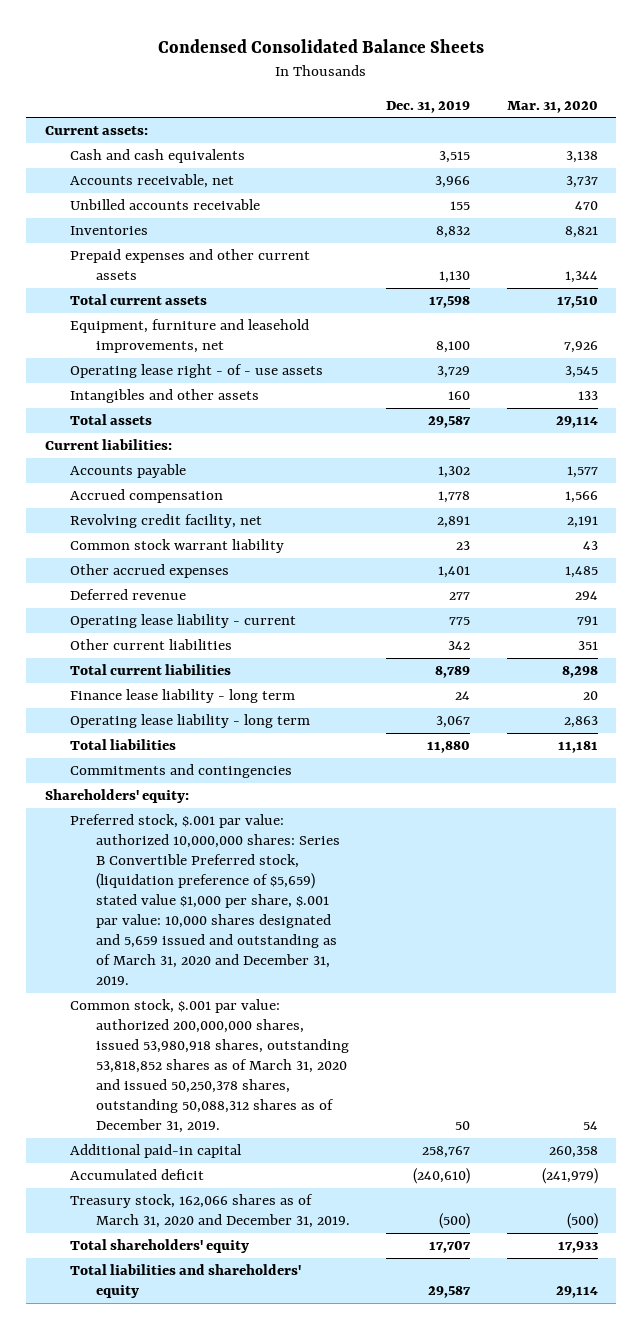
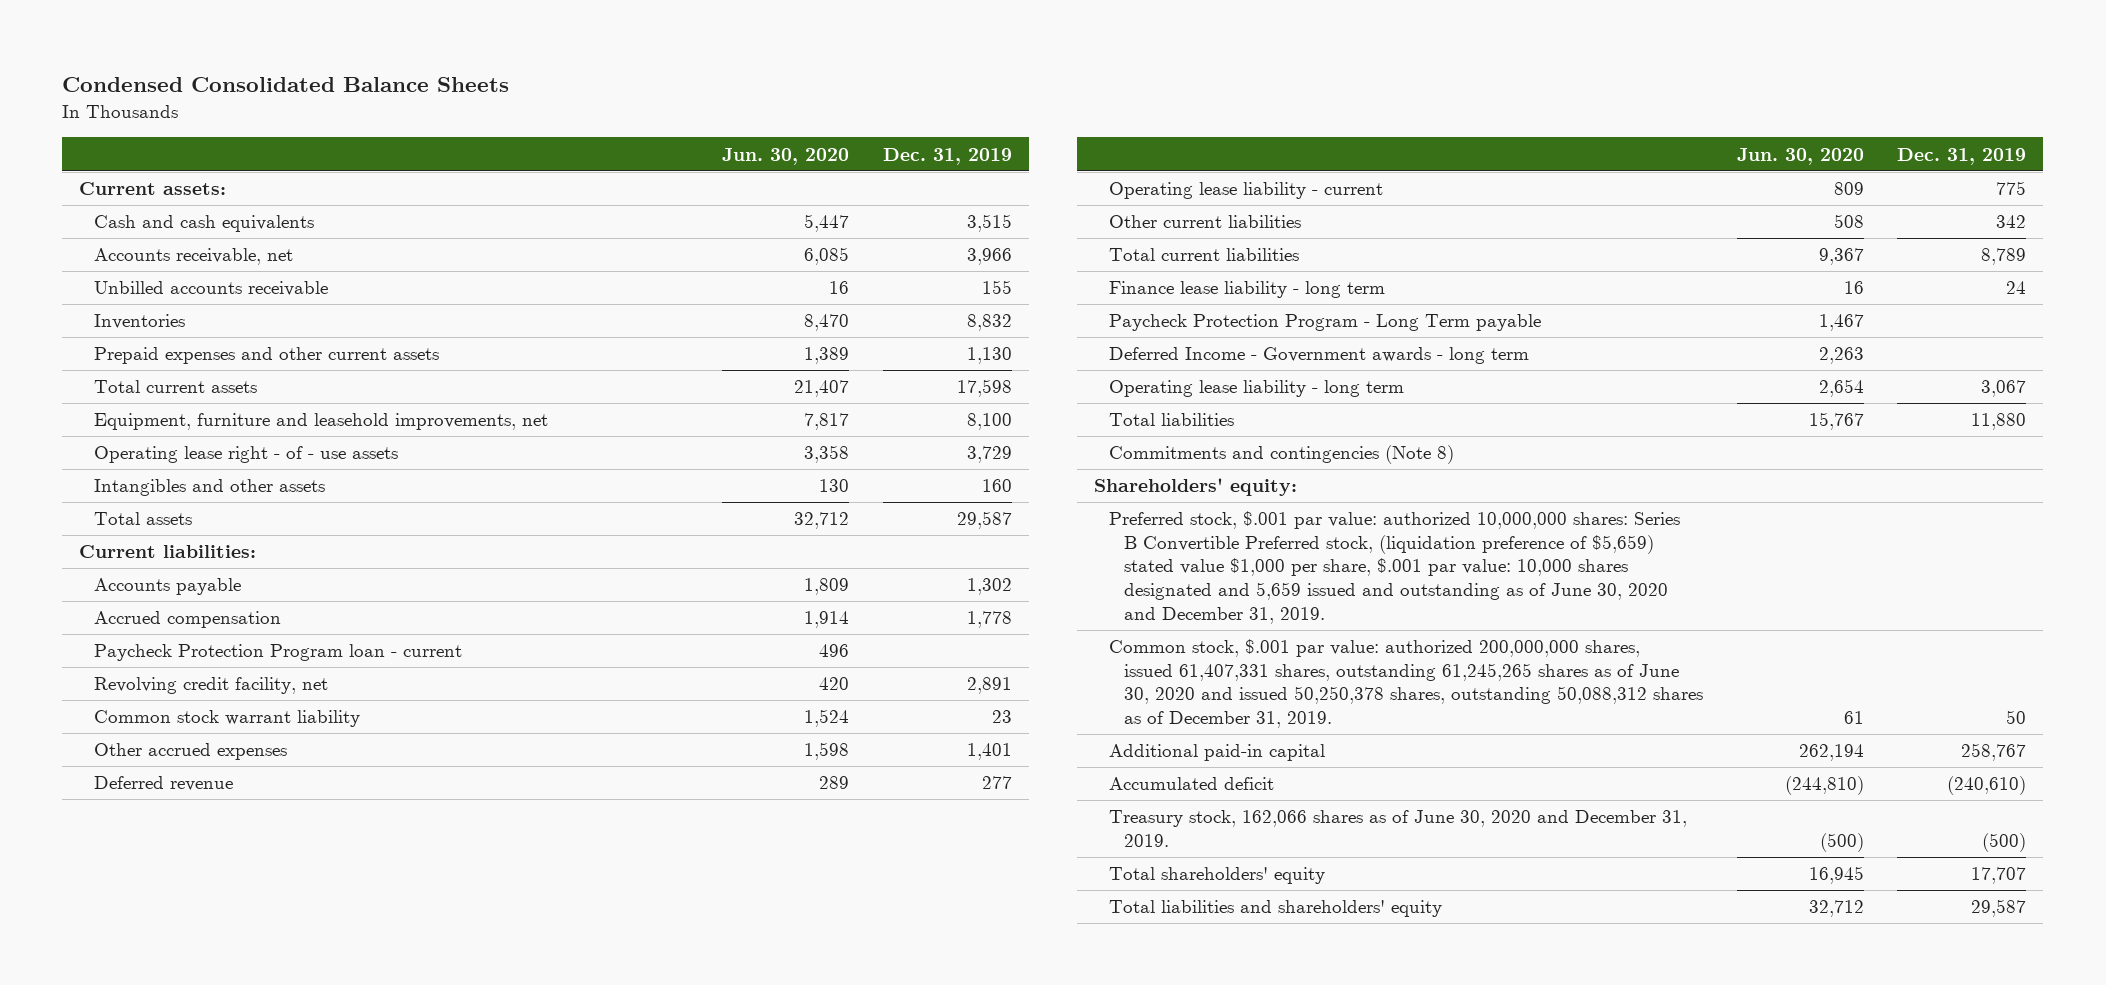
- | Dec. 31, 2019 | Mar. 31, 2020
+ | Jun. 30, 2020 | Dec. 31, 2019
+ Paycheck Protection Program loan - current | 496 |
+ Paycheck Protection Program - Long Term payable | 1,467 |
+ Deferred Income - Government awards - long term | 2,263 |
- Commitments and contingencies
+ Commitments and contingencies (Note 8)
- Preferred stock, $.001 par value: authorized 10,000,000 shares: Series B Convertible Preferred stock, (liquidation preference of $5,659) stated value $1,000 per share, $.001 par value: 10,000 shares designated and 5,659 issued and outstanding as of March 31, 2020 and December 31, 2019.
- Common stock, $.001 par value: authorized 200,000,000 shares, issued 53,980,918 shares, outstanding 53,818,852 shares as of March 31, 2020 and issued 50,250,378 shares, outstanding 50,088,312 shares as of December 31, 2019. | 50 | 54
+ Preferred stock, $.001 par value: authorized 10,000,000 shares: Series B Convertible Preferred stock, (liquidation preference of $5,659) stated value $1,000 per share, $.001 par value: 10,000 shares designated and 5,659 issued and outstanding as of June 30, 2020 and December 31, 2019.
+ Common stock, $.001 par value: authorized 200,000,000 shares, issued 61,407,331 shares, outstanding 61,245,265 shares as of June 30, 2020 and issued 50,250,378 shares, outstanding 50,088,312 shares as of December 31, 2019. | 61 | 50
- Treasury stock, 162,066 shares as of March 31, 2020 and December 31, 2019. | (500) | (500)
+ Treasury stock, 162,066 shares as of June 30, 2020 and December 31, 2019. | (500) | (500)

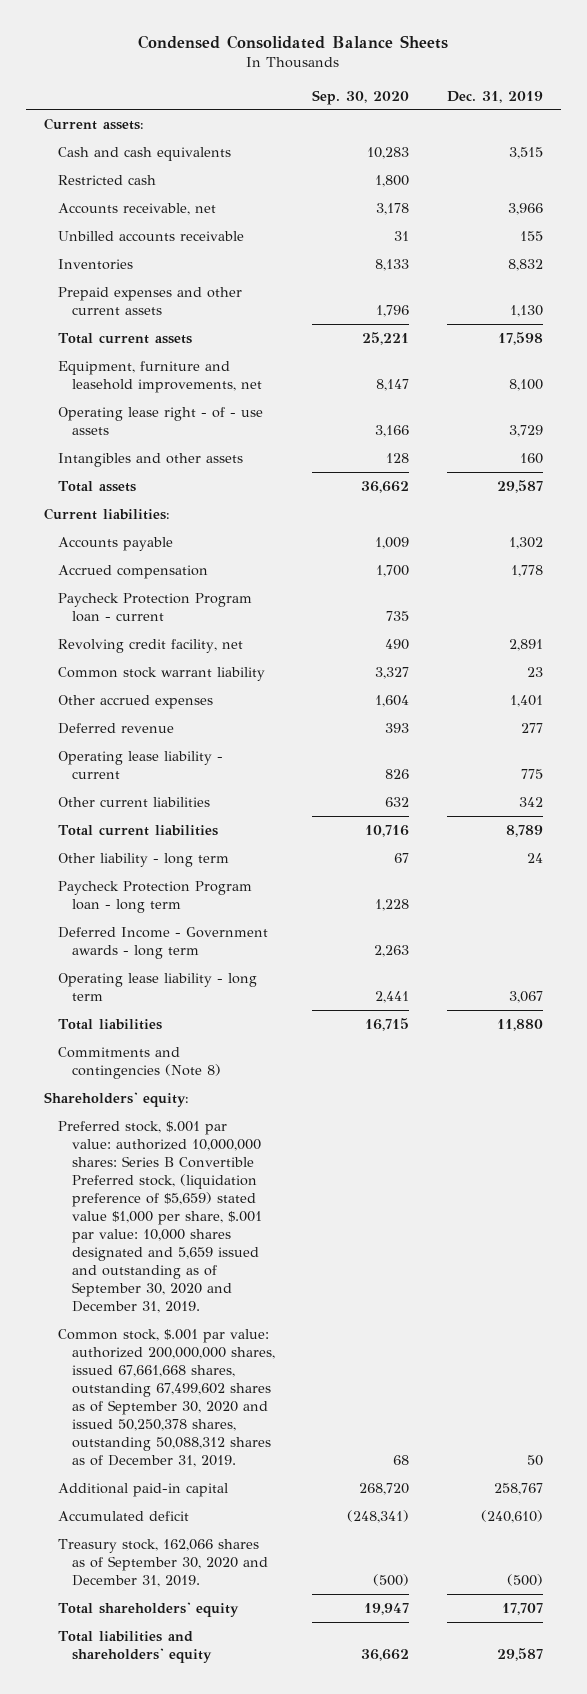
- | Jun. 30, 2020 | Dec. 31, 2019
+ | Sep. 30, 2020 | Dec. 31, 2019
+ Restricted cash | 1,800 |
- Finance lease liability - long term | 16 | 24
- Paycheck Protection Program - Long Term payable | 1,467 |
+ Other liability - long term | 67 | 24
+ Paycheck Protection Program loan - long term | 1,228 |
- Preferred stock, $.001 par value: authorized 10,000,000 shares: Series B Convertible Preferred stock, (liquidation preference of $5,659) stated value $1,000 per share, $.001 par value: 10,000 shares designated and 5,659 issued and outstanding as of June 30, 2020 and December 31, 2019.
- Common stock, $.001 par value: authorized 200,000,000 shares, issued 61,407,331 shares, outstanding 61,245,265 shares as of June 30, 2020 and issued 50,250,378 shares, outstanding 50,088,312 shares as of December 31, 2019. | 61 | 50
+ Preferred stock, $.001 par value: authorized 10,000,000 shares: Series B Convertible Preferred stock, (liquidation preference of $5,659) stated value $1,000 per share, $.001 par value: 10,000 shares designated and 5,659 issued and outstanding as of September 30, 2020 and December 31, 2019.
+ Common stock, $.001 par value: authorized 200,000,000 shares, issued 67,661,668 shares, outstanding 67,499,602 shares as of September 30, 2020 and issued 50,250,378 shares, outstanding 50,088,312 shares as of December 31, 2019. | 68 | 50
- Treasury stock, 162,066 shares as of June 30, 2020 and December 31, 2019. | (500) | (500)
+ Treasury stock, 162,066 shares as of September 30, 2020 and December 31, 2019. | (500) | (500)

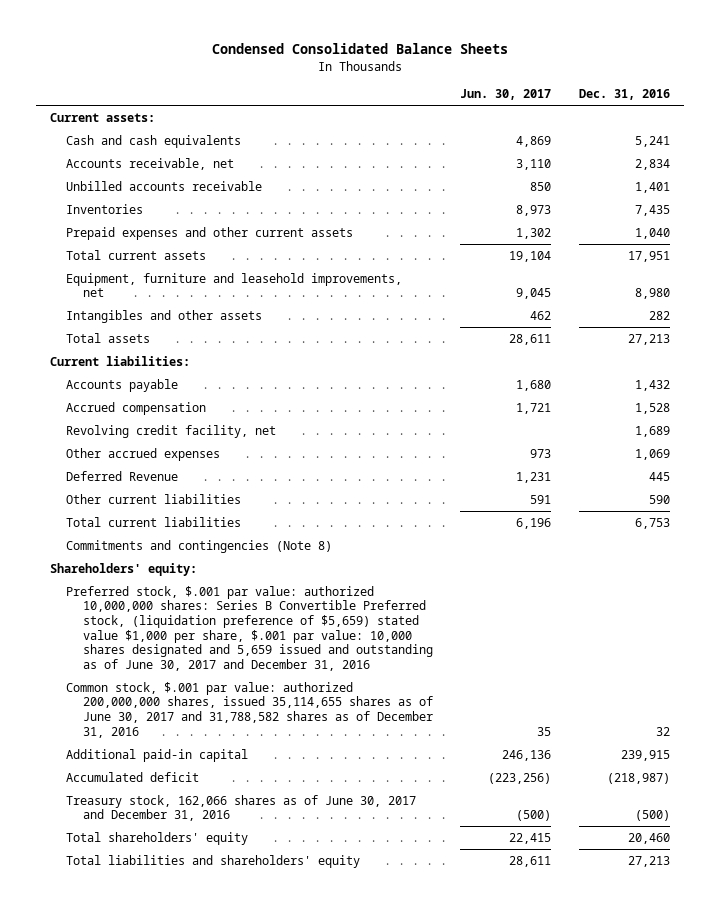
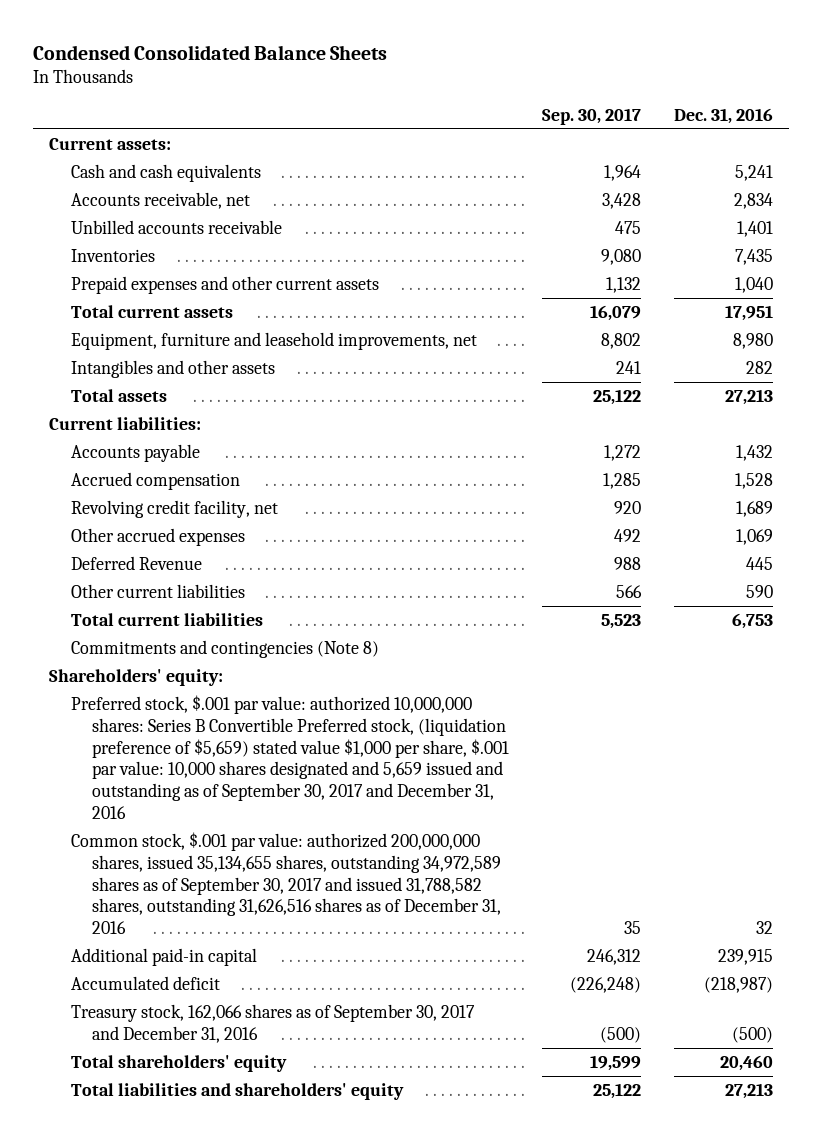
- | Jun. 30, 2017 | Dec. 31, 2016
+ | Sep. 30, 2017 | Dec. 31, 2016
- Preferred stock, $.001 par value: authorized 10,000,000 shares: Series B Convertible Preferred stock, (liquidation preference of $5,659) stated value $1,000 per share, $.001 par value: 10,000 shares designated and 5,659 issued and outstanding as of June 30, 2017 and December 31, 2016
- Common stock, $.001 par value: authorized 200,000,000 shares, issued 35,114,655 shares as of June 30, 2017 and 31,788,582 shares as of December 31, 2016 | 35 | 32
+ Preferred stock, $.001 par value: authorized 10,000,000 shares: Series B Convertible Preferred stock, (liquidation preference of $5,659) stated value $1,000 per share, $.001 par value: 10,000 shares designated and 5,659 issued and outstanding as of September 30, 2017 and December 31, 2016
+ Common stock, $.001 par value: authorized 200,000,000 shares, issued 35,134,655 shares, outstanding 34,972,589 shares as of September 30, 2017 and issued 31,788,582 shares, outstanding 31,626,516 shares as of December 31, 2016 | 35 | 32
- Treasury stock, 162,066 shares as of June 30, 2017 and December 31, 2016 | (500) | (500)
+ Treasury stock, 162,066 shares as of September 30, 2017 and December 31, 2016 | (500) | (500)

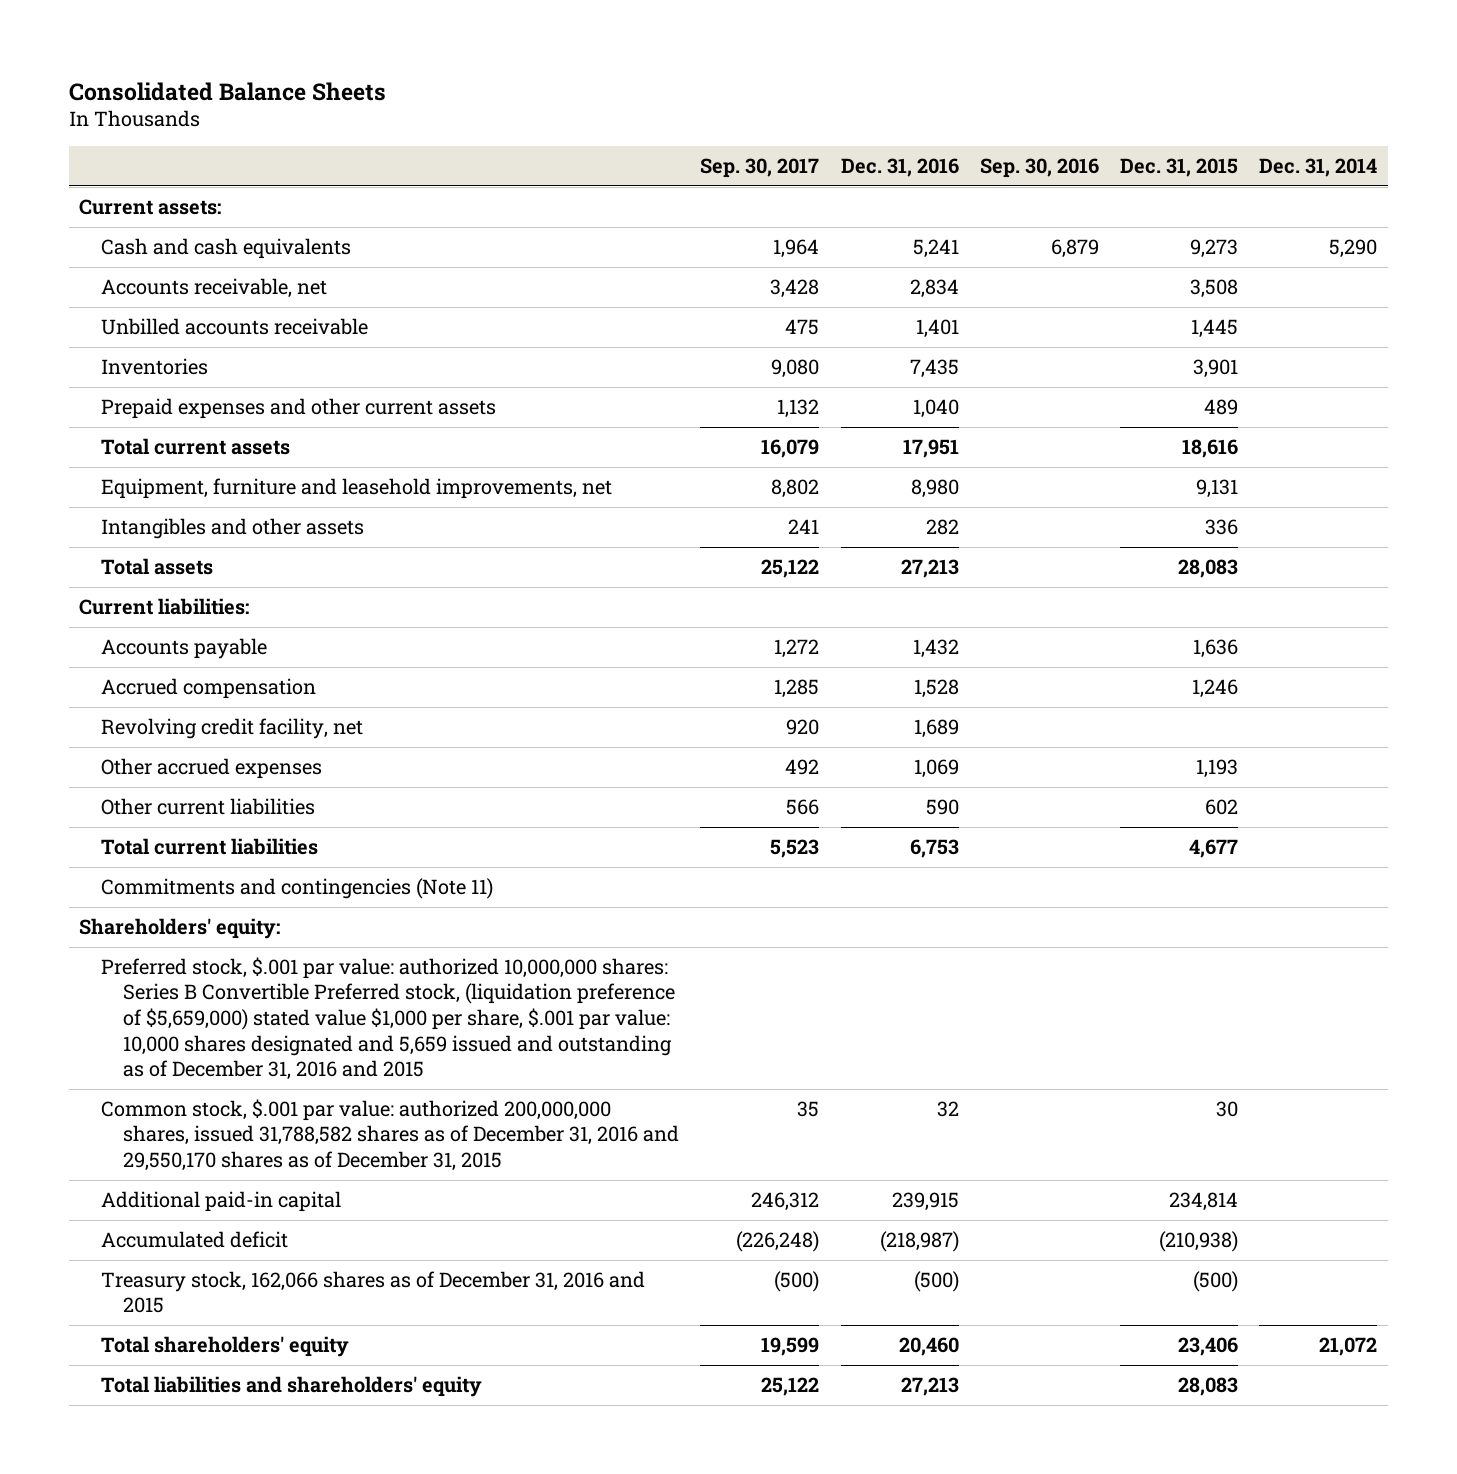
- Condensed Consolidated Balance Sheets
+ Consolidated Balance Sheets
- | Sep. 30, 2017 | Dec. 31, 2016
+ | Sep. 30, 2017 | Dec. 31, 2016 | Sep. 30, 2016 | Dec. 31, 2015 | Dec. 31, 2014
- Deferred Revenue | 988 | 445
- Commitments and contingencies (Note 8)
+ Commitments and contingencies (Note 11)
- Preferred stock, $.001 par value: authorized 10,000,000 shares: Series B Convertible Preferred stock, (liquidation preference of $5,659) stated value $1,000 per share, $.001 par value: 10,000 shares designated and 5,659 issued and outstanding as of September 30, 2017 and December 31, 2016
- Common stock, $.001 par value: authorized 200,000,000 shares, issued 35,134,655 shares, outstanding 34,972,589 shares as of September 30, 2017 and issued 31,788,582 shares, outstanding 31,626,516 shares as of December 31, 2016 | 35 | 32
+ Preferred stock, $.001 par value: authorized 10,000,000 shares: Series B Convertible Preferred stock, (liquidation preference of $5,659,000) stated value $1,000 per share, $.001 par value: 10,000 shares designated and 5,659 issued and outstanding as of December 31, 2016 and 2015
+ Common stock, $.001 par value: authorized 200,000,000 shares, issued 31,788,582 shares as of December 31, 2016 and 29,550,170 shares as of December 31, 2015 | 35 | 32 | | 30 |
- Treasury stock, 162,066 shares as of September 30, 2017 and December 31, 2016 | (500) | (500)
+ Treasury stock, 162,066 shares as of December 31, 2016 and 2015 | (500) | (500) | | (500) |

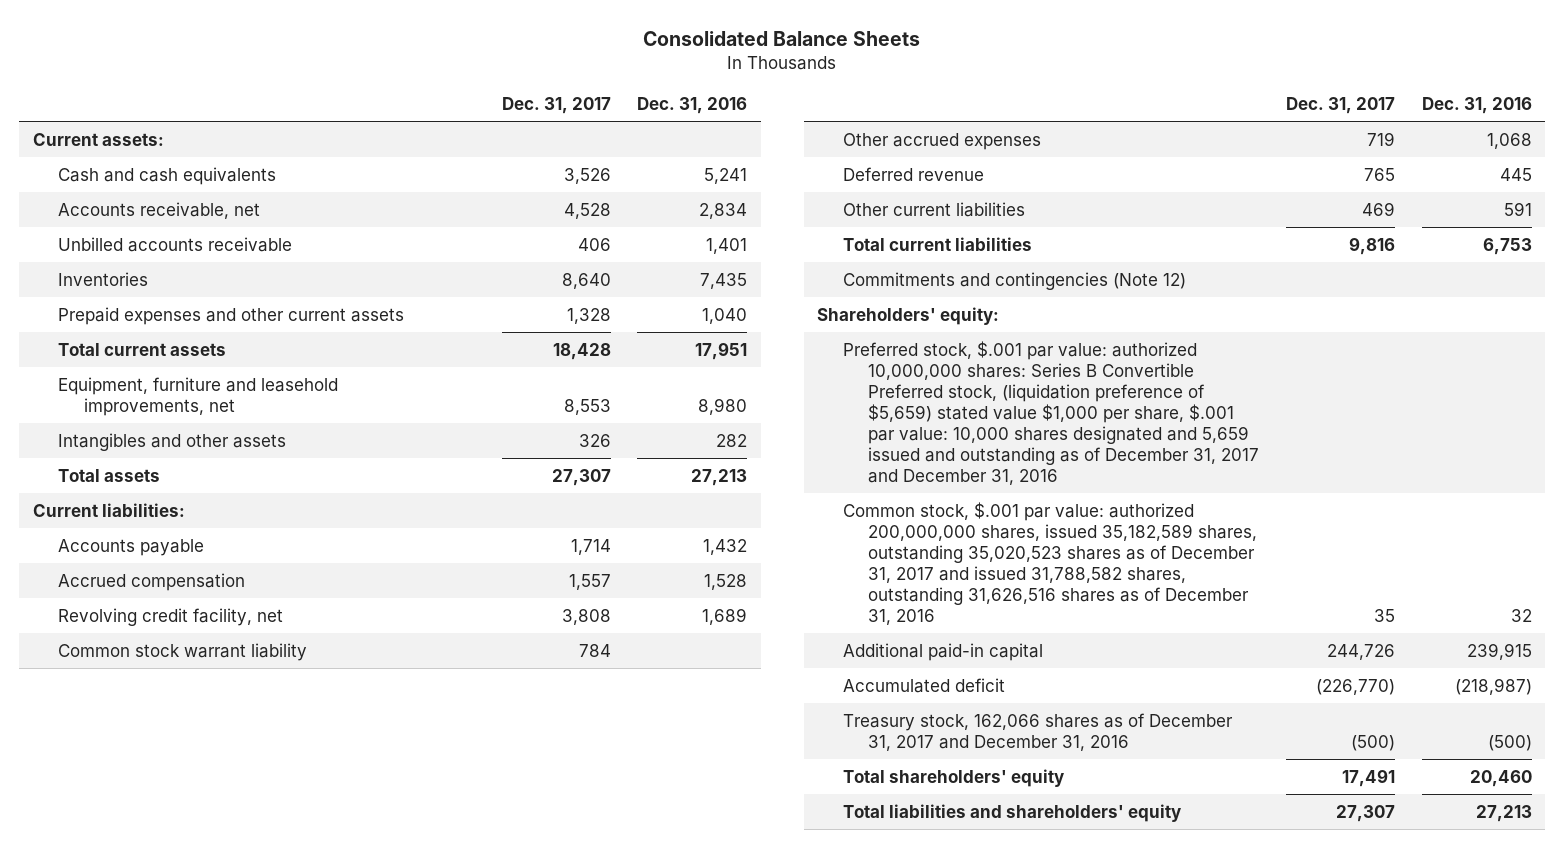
- | Sep. 30, 2017 | Dec. 31, 2016 | Sep. 30, 2016 | Dec. 31, 2015 | Dec. 31, 2014
+ | Dec. 31, 2017 | Dec. 31, 2016
- Other accrued expenses | 492 | 1,069 | | 1,193 |
- Other current liabilities | 566 | 590 | | 602 |
+ Common stock warrant liability | 784 |
+ Other accrued expenses | 719 | 1,068
+ Deferred revenue | 765 | 445
+ Other current liabilities | 469 | 591
- Commitments and contingencies (Note 11)
+ Commitments and contingencies (Note 12)
- Preferred stock, $.001 par value: authorized 10,000,000 shares: Series B Convertible Preferred stock, (liquidation preference of $5,659,000) stated value $1,000 per share, $.001 par value: 10,000 shares designated and 5,659 issued and outstanding as of December 31, 2016 and 2015
- Common stock, $.001 par value: authorized 200,000,000 shares, issued 31,788,582 shares as of December 31, 2016 and 29,550,170 shares as of December 31, 2015 | 35 | 32 | | 30 |
+ Preferred stock, $.001 par value: authorized 10,000,000 shares: Series B Convertible Preferred stock, (liquidation preference of $5,659) stated value $1,000 per share, $.001 par value: 10,000 shares designated and 5,659 issued and outstanding as of December 31, 2017 and December 31, 2016
+ Common stock, $.001 par value: authorized 200,000,000 shares, issued 35,182,589 shares, outstanding 35,020,523 shares as of December 31, 2017 and issued 31,788,582 shares, outstanding 31,626,516 shares as of December 31, 2016 | 35 | 32
- Treasury stock, 162,066 shares as of December 31, 2016 and 2015 | (500) | (500) | | (500) |
+ Treasury stock, 162,066 shares as of December 31, 2017 and December 31, 2016 | (500) | (500)

